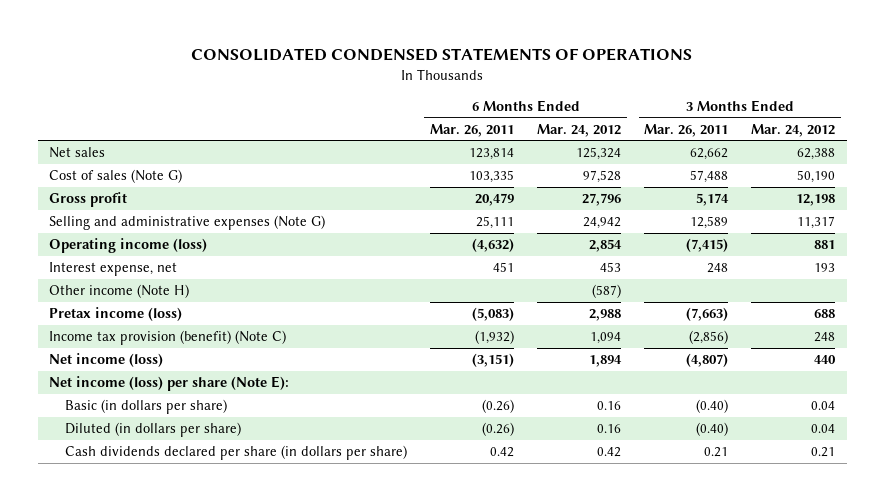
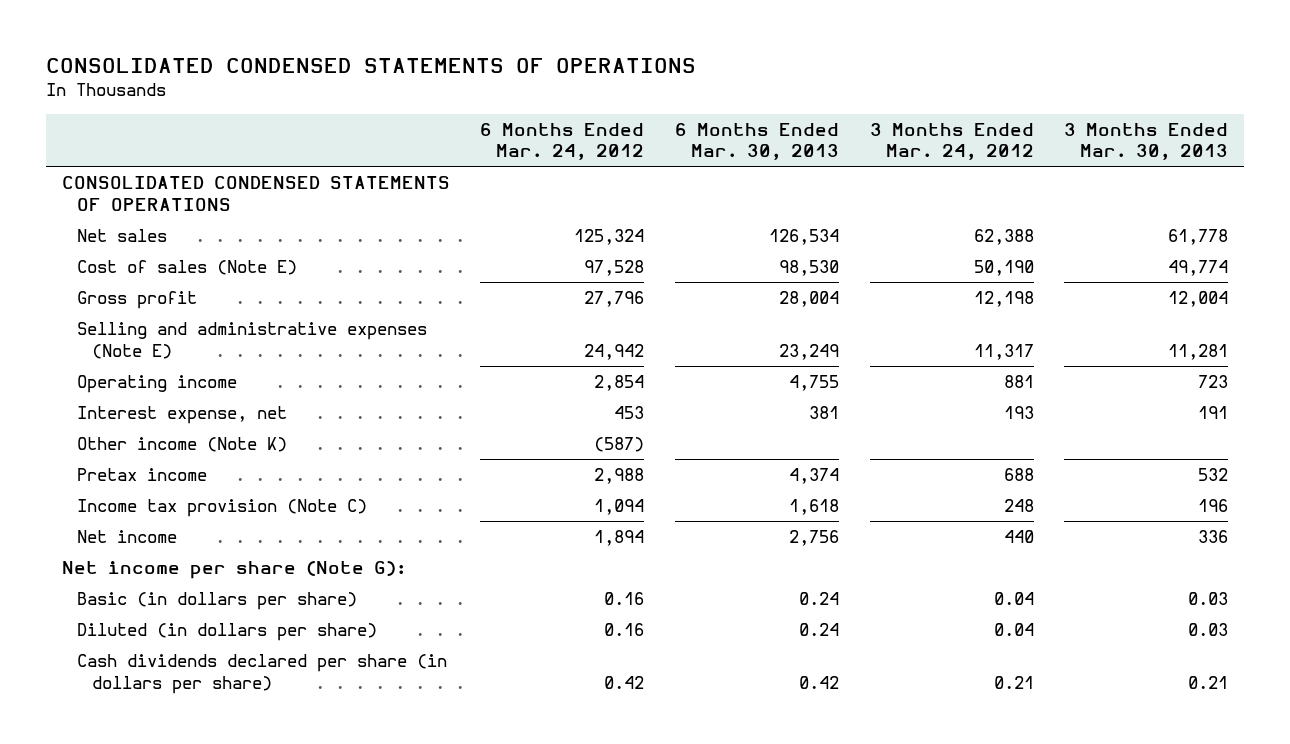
- | 6 Months Ended Mar. 26, 2011 | 6 Months Ended Mar. 24, 2012 | 3 Months Ended Mar. 26, 2011 | 3 Months Ended Mar. 24, 2012
+ | 6 Months Ended Mar. 24, 2012 | 6 Months Ended Mar. 30, 2013 | 3 Months Ended Mar. 24, 2012 | 3 Months Ended Mar. 30, 2013
+ CONSOLIDATED CONDENSED STATEMENTS OF OPERATIONS
- Cost of sales (Note G) | 103,335 | 97,528 | 57,488 | 50,190
+ Cost of sales (Note E) | 97,528 | 98,530 | 50,190 | 49,774
- Selling and administrative expenses (Note G) | 25,111 | 24,942 | 12,589 | 11,317
- Operating income (loss) | (4,632) | 2,854 | (7,415) | 881
+ Selling and administrative expenses (Note E) | 24,942 | 23,249 | 11,317 | 11,281
+ Operating income | 2,854 | 4,755 | 881 | 723
- Other income (Note H) | | (587) | |
- Pretax income (loss) | (5,083) | 2,988 | (7,663) | 688
- Income tax provision (benefit) (Note C) | (1,932) | 1,094 | (2,856) | 248
- Net income (loss) | (3,151) | 1,894 | (4,807) | 440
- Net income (loss) per share (Note E):
+ Other income (Note K) | (587) | | |
+ Pretax income | 2,988 | 4,374 | 688 | 532
+ Income tax provision (Note C) | 1,094 | 1,618 | 248 | 196
+ Net income | 1,894 | 2,756 | 440 | 336
+ Net income per share (Note G):

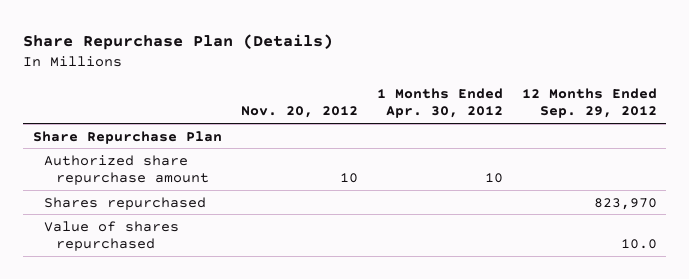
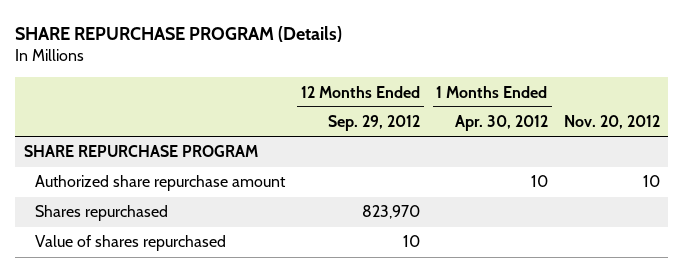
- Share Repurchase Plan (Details)
+ SHARE REPURCHASE PROGRAM (Details)
- | Nov. 20, 2012 | 1 Months Ended Apr. 30, 2012 | 12 Months Ended Sep. 29, 2012
+ | 12 Months Ended Sep. 29, 2012 | 1 Months Ended Apr. 30, 2012 | Nov. 20, 2012
- Share Repurchase Plan
+ SHARE REPURCHASE PROGRAM
- Value of shares repurchased | | | 10.0
+ Value of shares repurchased | 10 | |

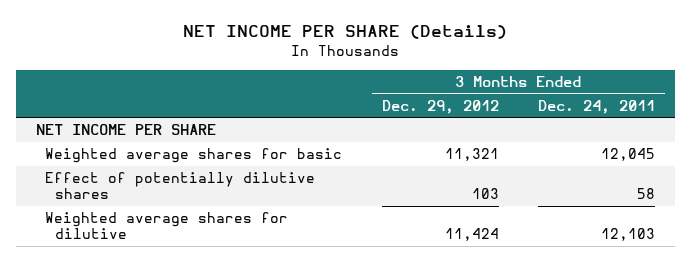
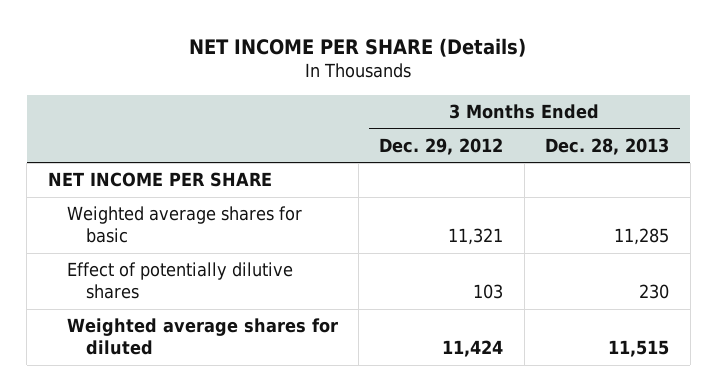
- | 3 Months Ended Dec. 29, 2012 | 3 Months Ended Dec. 24, 2011
+ | 3 Months Ended Dec. 29, 2012 | 3 Months Ended Dec. 28, 2013
- Weighted average shares for dilutive | 11,424 | 12,103
+ Weighted average shares for diluted | 11,424 | 11,515

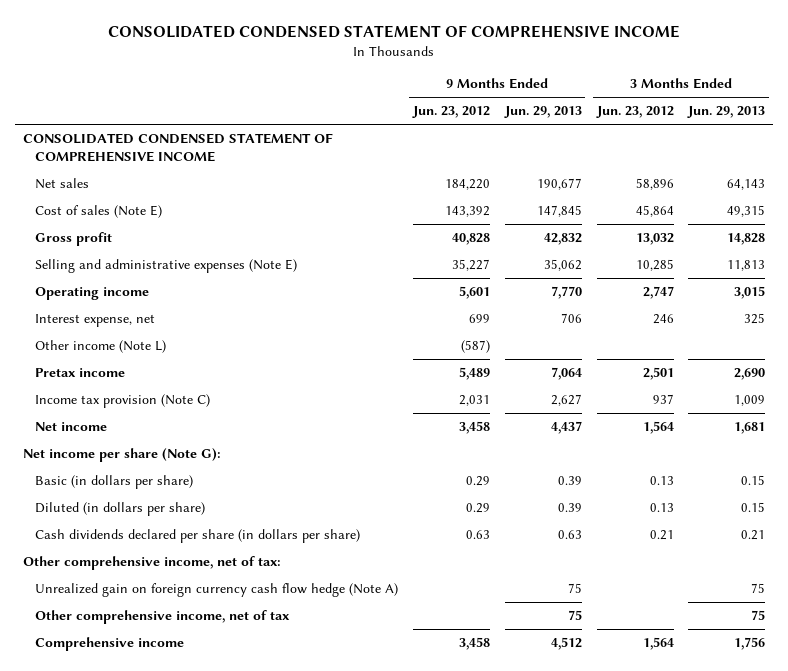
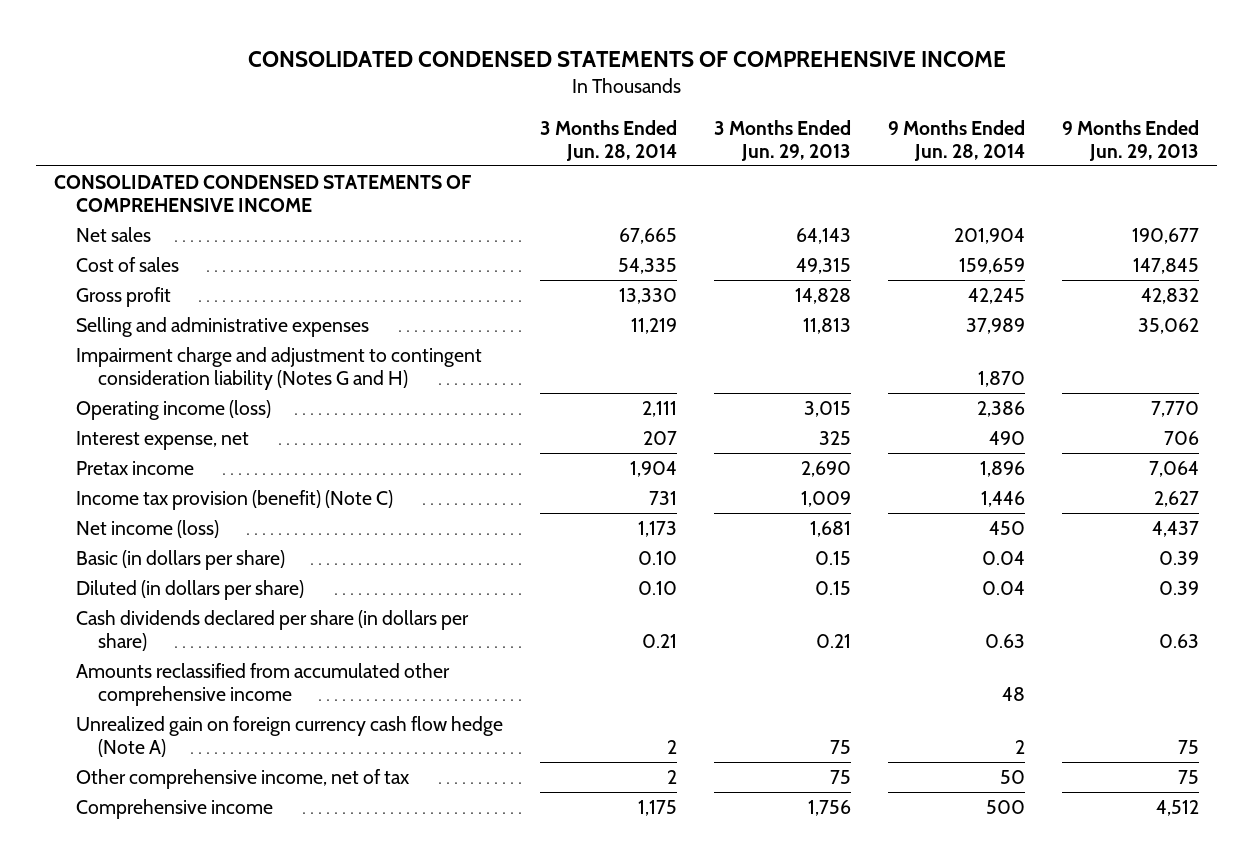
- CONSOLIDATED CONDENSED STATEMENT OF COMPREHENSIVE INCOME
+ CONSOLIDATED CONDENSED STATEMENTS OF COMPREHENSIVE INCOME
- | 9 Months Ended Jun. 23, 2012 | 9 Months Ended Jun. 29, 2013 | 3 Months Ended Jun. 23, 2012 | 3 Months Ended Jun. 29, 2013
+ | 3 Months Ended Jun. 28, 2014 | 3 Months Ended Jun. 29, 2013 | 9 Months Ended Jun. 28, 2014 | 9 Months Ended Jun. 29, 2013
- CONSOLIDATED CONDENSED STATEMENT OF COMPREHENSIVE INCOME
+ CONSOLIDATED CONDENSED STATEMENTS OF COMPREHENSIVE INCOME
- Cost of sales (Note E) | 143,392 | 147,845 | 45,864 | 49,315
+ Cost of sales | 54,335 | 49,315 | 159,659 | 147,845
- Selling and administrative expenses (Note E) | 35,227 | 35,062 | 10,285 | 11,813
- Operating income | 5,601 | 7,770 | 2,747 | 3,015
+ Selling and administrative expenses | 11,219 | 11,813 | 37,989 | 35,062
+ Impairment charge and adjustment to contingent consideration liability (Notes G and H) | | | 1,870 |
+ Operating income (loss) | 2,111 | 3,015 | 2,386 | 7,770
- Other income (Note L) | (587) | | |
- Income tax provision (Note C) | 2,031 | 2,627 | 937 | 1,009
- Net income | 3,458 | 4,437 | 1,564 | 1,681
- Net income per share (Note G):
+ Income tax provision (benefit) (Note C) | 731 | 1,009 | 1,446 | 2,627
+ Net income (loss) | 1,173 | 1,681 | 450 | 4,437
- Other comprehensive income, net of tax:
+ Amounts reclassified from accumulated other comprehensive income | | | 48 |

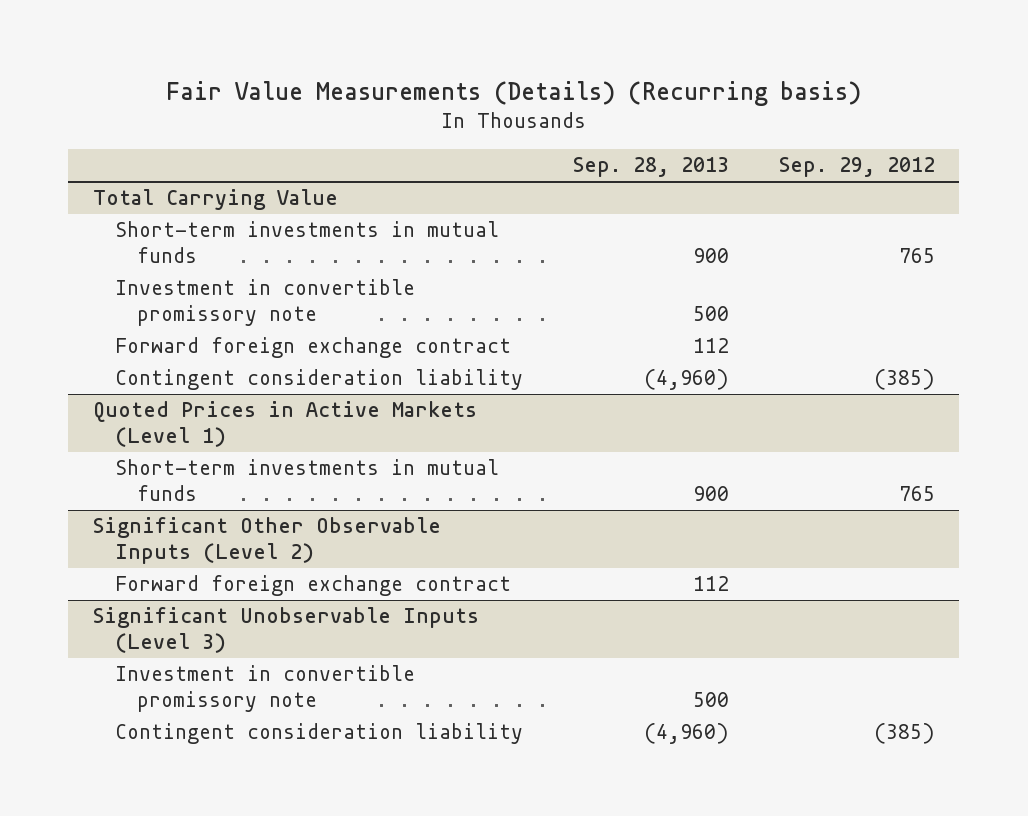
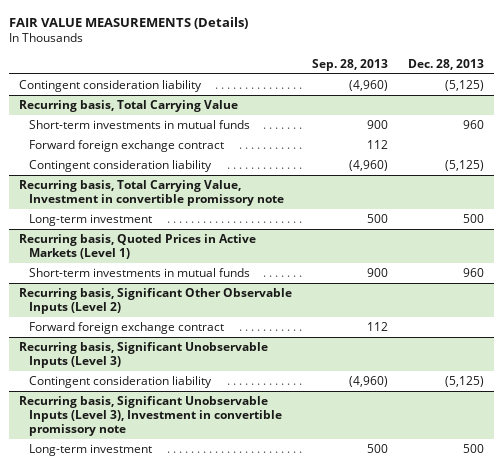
- Fair Value Measurements (Details) (Recurring basis)
+ FAIR VALUE MEASUREMENTS (Details)
- | Sep. 28, 2013 | Sep. 29, 2012
+ | Sep. 28, 2013 | Dec. 28, 2013
- Total Carrying Value
+ Contingent consideration liability | (4,960) | (5,125)
+ Recurring basis, Total Carrying Value
- Investment in convertible promissory note | 500 |
- Quoted Prices in Active Markets (Level 1)
+ Recurring basis, Total Carrying Value, Investment in convertible promissory note
+ Long-term investment | 500 | 500
+ Recurring basis, Quoted Prices in Active Markets (Level 1)
- Significant Other Observable Inputs (Level 2)
+ Recurring basis, Significant Other Observable Inputs (Level 2)
- Significant Unobservable Inputs (Level 3)
- Investment in convertible promissory note | 500 |
+ Recurring basis, Significant Unobservable Inputs (Level 3)
+ Recurring basis, Significant Unobservable Inputs (Level 3), Investment in convertible promissory note
+ Long-term investment | 500 | 500

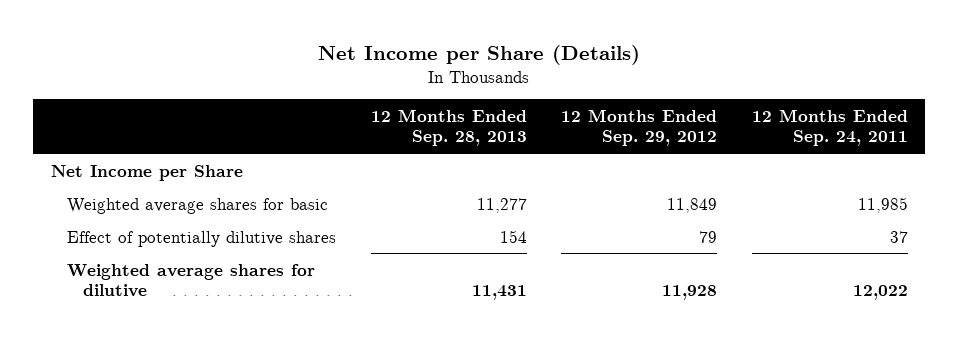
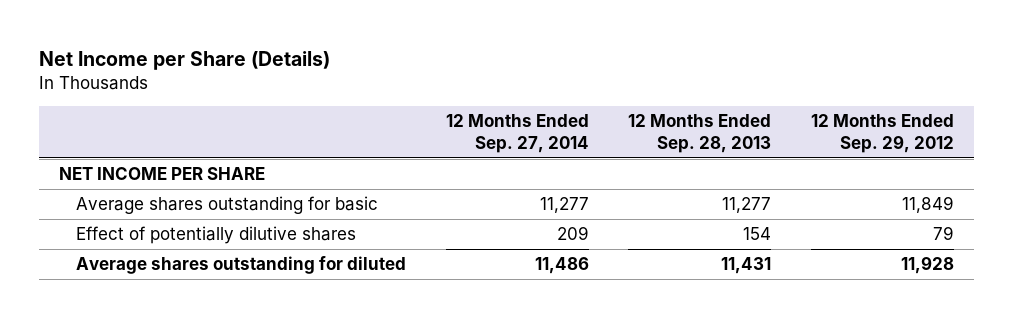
- | 12 Months Ended Sep. 28, 2013 | 12 Months Ended Sep. 29, 2012 | 12 Months Ended Sep. 24, 2011
+ | 12 Months Ended Sep. 27, 2014 | 12 Months Ended Sep. 28, 2013 | 12 Months Ended Sep. 29, 2012
- Net Income per Share
- Weighted average shares for basic | 11,277 | 11,849 | 11,985
+ NET INCOME PER SHARE
+ Average shares outstanding for basic | 11,277 | 11,277 | 11,849
- Weighted average shares for dilutive | 11,431 | 11,928 | 12,022
+ Average shares outstanding for diluted | 11,486 | 11,431 | 11,928

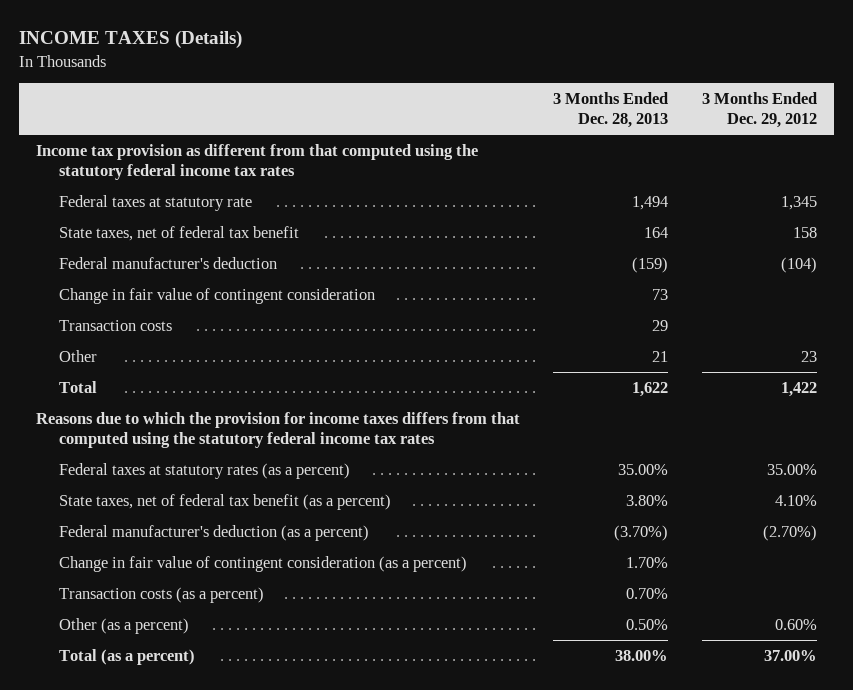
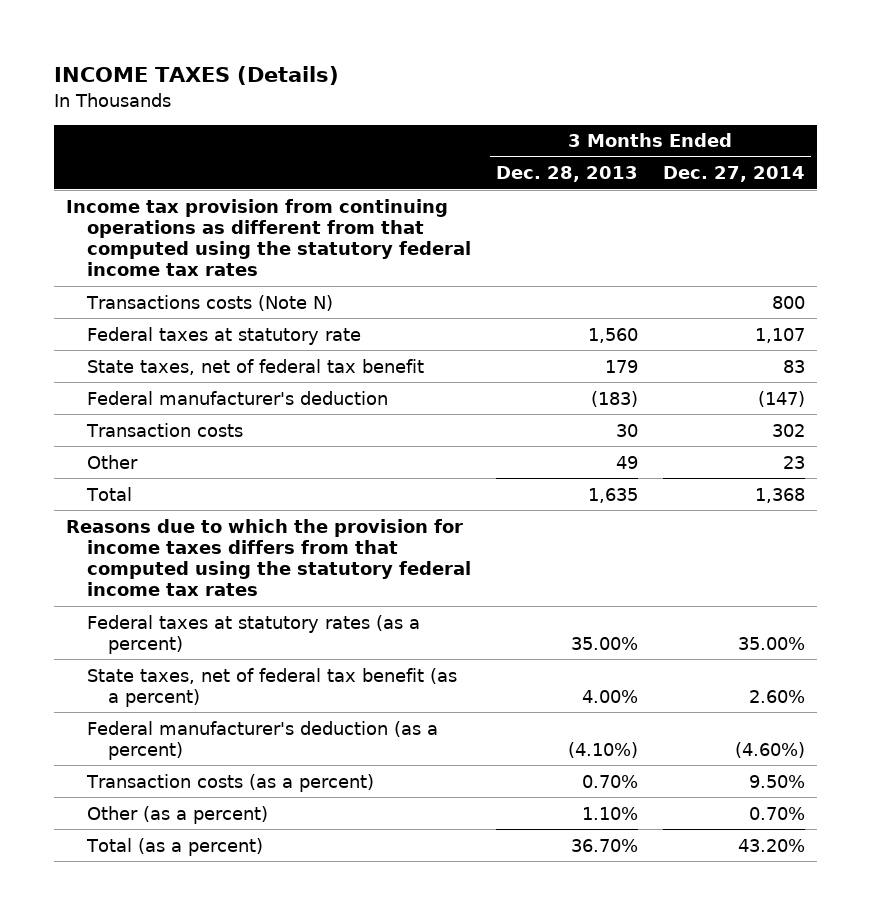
- | 3 Months Ended Dec. 28, 2013 | 3 Months Ended Dec. 29, 2012
+ | 3 Months Ended Dec. 28, 2013 | 3 Months Ended Dec. 27, 2014
- Income tax provision as different from that computed using the statutory federal income tax rates
- Federal taxes at statutory rate | 1,494 | 1,345
- State taxes, net of federal tax benefit | 164 | 158
- Federal manufacturer's deduction | (159) | (104)
- Change in fair value of contingent consideration | 73 |
- Transaction costs | 29 |
- Other | 21 | 23
- Total | 1,622 | 1,422
+ Income tax provision from continuing operations as different from that computed using the statutory federal income tax rates
+ Transactions costs (Note N) | | 800
+ Federal taxes at statutory rate | 1,560 | 1,107
+ State taxes, net of federal tax benefit | 179 | 83
+ Federal manufacturer's deduction | (183) | (147)
+ Transaction costs | 30 | 302
+ Other | 49 | 23
+ Total | 1,635 | 1,368
- State taxes, net of federal tax benefit (as a percent) | 3.80% | 4.10%
- Federal manufacturer's deduction (as a percent) | (3.70%) | (2.70%)
- Change in fair value of contingent consideration (as a percent) | 1.70% |
+ State taxes, net of federal tax benefit (as a percent) | 4.00% | 2.60%
+ Federal manufacturer's deduction (as a percent) | (4.10%) | (4.60%)
- Other (as a percent) | 0.50% | 0.60%
- Total (as a percent) | 38.00% | 37.00%
+ Other (as a percent) | 1.10% | 0.70%
+ Total (as a percent) | 36.70% | 43.20%

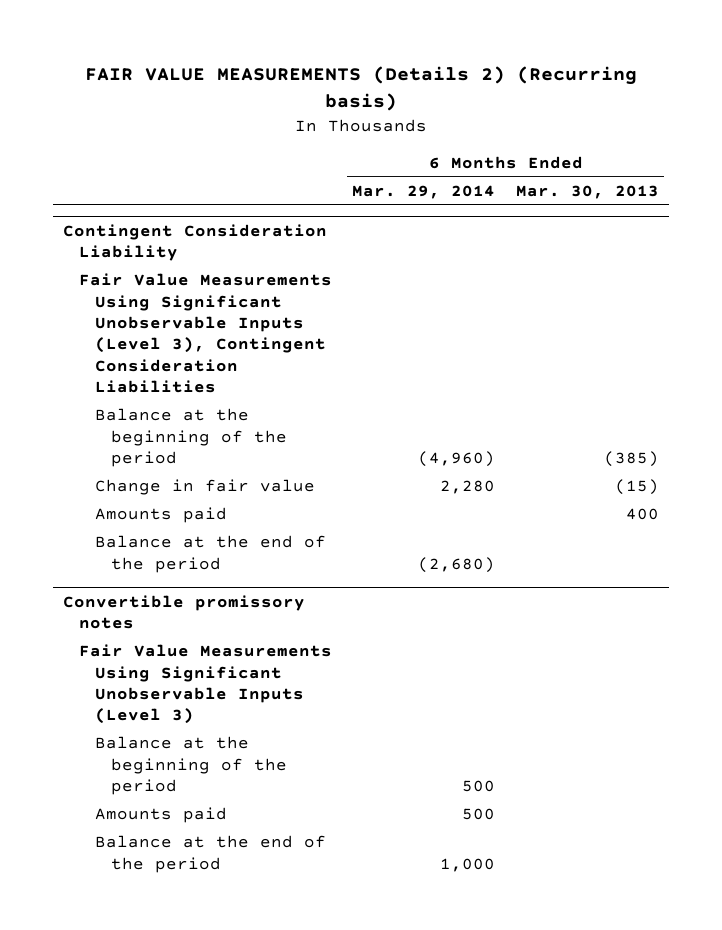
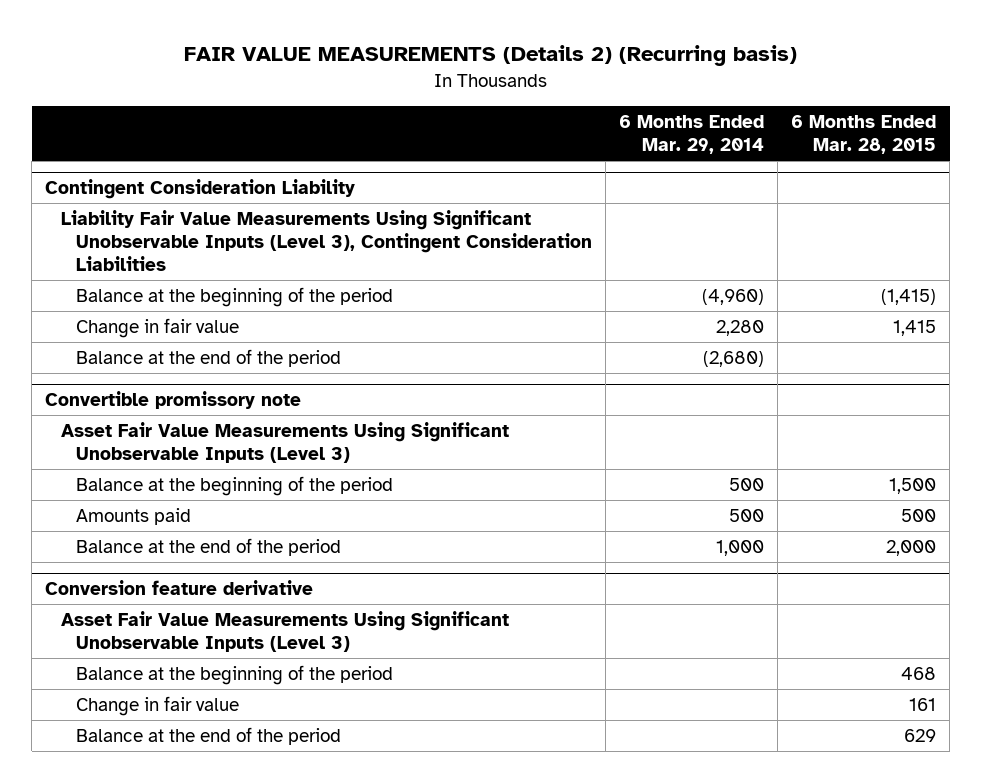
- | 6 Months Ended Mar. 29, 2014 | 6 Months Ended Mar. 30, 2013
+ | 6 Months Ended Mar. 29, 2014 | 6 Months Ended Mar. 28, 2015
@ Contingent Consideration Liability
- Fair Value Measurements Using Significant Unobservable Inputs (Level 3), Contingent Consideration Liabilities
+ Liability Fair Value Measurements Using Significant Unobservable Inputs (Level 3), Contingent Consideration Liabilities
- Amounts paid | | 400
- Convertible promissory notes
- Fair Value Measurements Using Significant Unobservable Inputs (Level 3)
+ Convertible promissory note
+ Asset Fair Value Measurements Using Significant Unobservable Inputs (Level 3)
+ Conversion feature derivative
+ Asset Fair Value Measurements Using Significant Unobservable Inputs (Level 3)
+ Balance at the beginning of the period | | 468
+ Change in fair value | | 161
+ Balance at the end of the period | | 629

